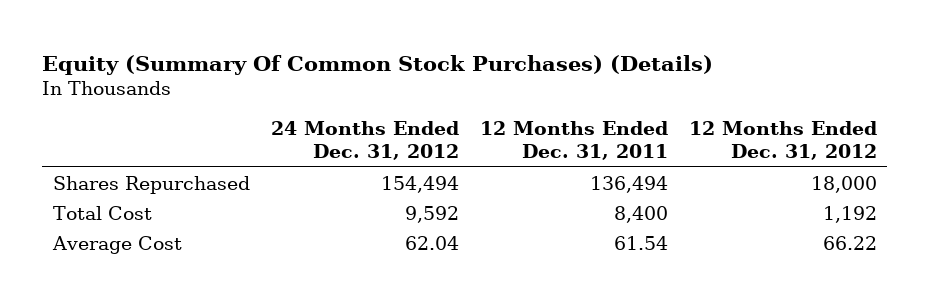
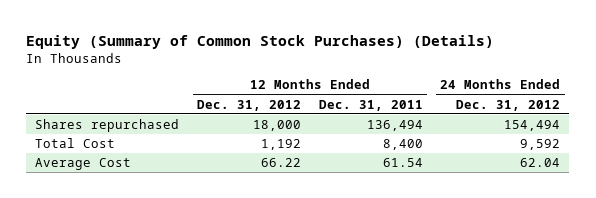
- Equity (Summary Of Common Stock Purchases) (Details)
+ Equity (Summary of Common Stock Purchases) (Details)
- | 24 Months Ended Dec. 31, 2012 | 12 Months Ended Dec. 31, 2011 | 12 Months Ended Dec. 31, 2012
+ | 12 Months Ended Dec. 31, 2012 | 12 Months Ended Dec. 31, 2011 | 24 Months Ended Dec. 31, 2012
- Shares Repurchased | 154,494 | 136,494 | 18,000
+ Shares repurchased | 18,000 | 136,494 | 154,494

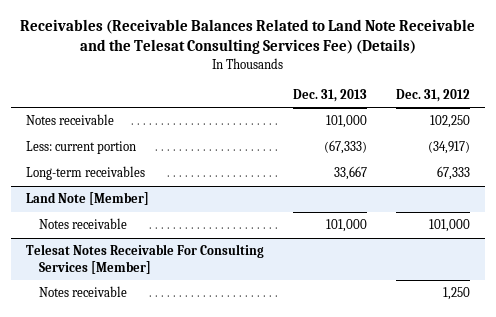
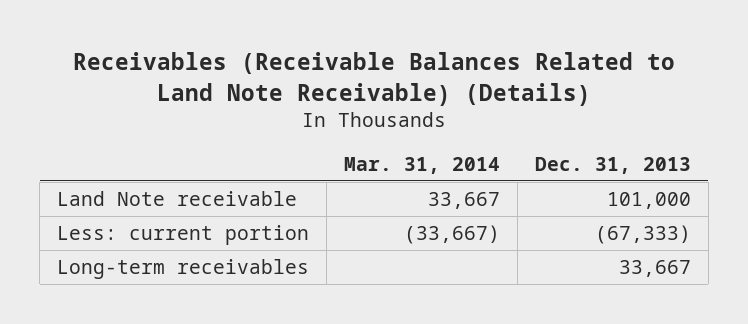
- Receivables (Receivable Balances Related to Land Note Receivable and the Telesat Consulting Services Fee) (Details)
+ Receivables (Receivable Balances Related to Land Note Receivable) (Details)
- | Dec. 31, 2013 | Dec. 31, 2012
+ | Mar. 31, 2014 | Dec. 31, 2013
- Notes receivable | 101,000 | 102,250
+ Land Note receivable | 33,667 | 101,000
- Land Note [Member]
- Notes receivable | 101,000 | 101,000
- Telesat Notes Receivable For Consulting Services [Member]
- Notes receivable | | 1,250

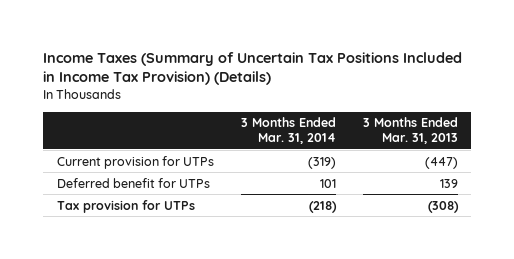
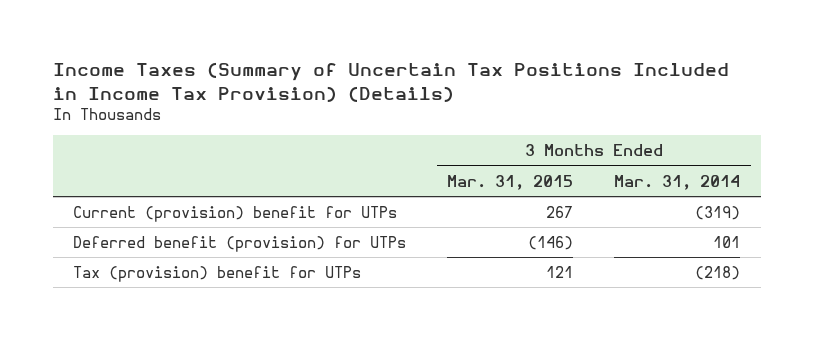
- | 3 Months Ended Mar. 31, 2014 | 3 Months Ended Mar. 31, 2013
+ | 3 Months Ended Mar. 31, 2015 | 3 Months Ended Mar. 31, 2014
- Current provision for UTPs | (319) | (447)
- Deferred benefit for UTPs | 101 | 139
- Tax provision for UTPs | (218) | (308)
+ Current (provision) benefit for UTPs | 267 | (319)
+ Deferred benefit (provision) for UTPs | (146) | 101
+ Tax (provision) benefit for UTPs | 121 | (218)

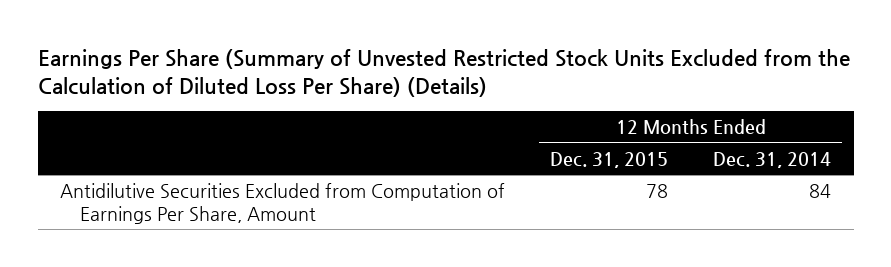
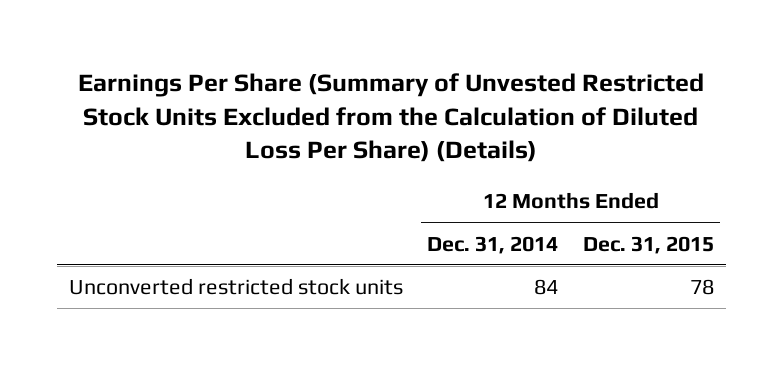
- | 12 Months Ended Dec. 31, 2015 | 12 Months Ended Dec. 31, 2014
+ | 12 Months Ended Dec. 31, 2014 | 12 Months Ended Dec. 31, 2015
- Antidilutive Securities Excluded from Computation of Earnings Per Share, Amount | 78 | 84
+ Unconverted restricted stock units | 84 | 78

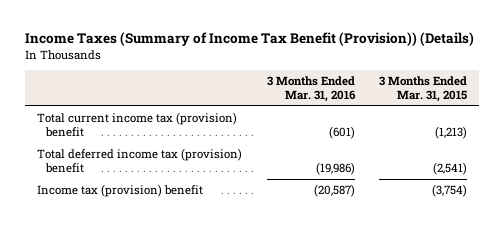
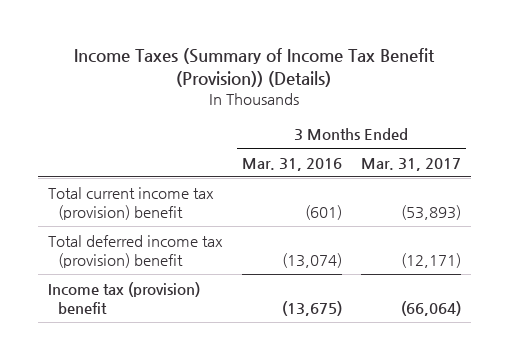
- | 3 Months Ended Mar. 31, 2016 | 3 Months Ended Mar. 31, 2015
+ | 3 Months Ended Mar. 31, 2016 | 3 Months Ended Mar. 31, 2017
- Total deferred income tax (provision) benefit | (19,986) | (2,541)
- Income tax (provision) benefit | (20,587) | (3,754)
+ Total deferred income tax (provision) benefit | (13,074) | (12,171)
+ Income tax (provision) benefit | (13,675) | (66,064)

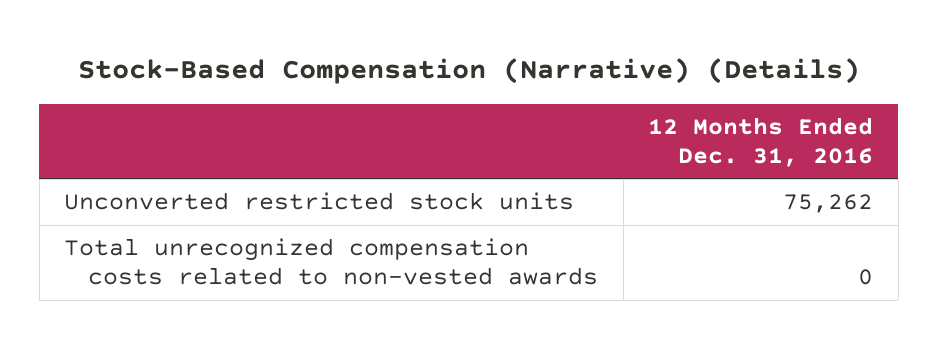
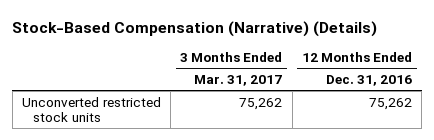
- | 12 Months Ended Dec. 31, 2016
+ | 3 Months Ended Mar. 31, 2017 | 12 Months Ended Dec. 31, 2016
- Total unrecognized compensation costs related to non-vested awards | 0

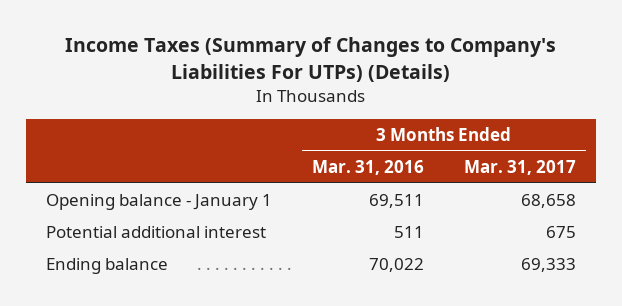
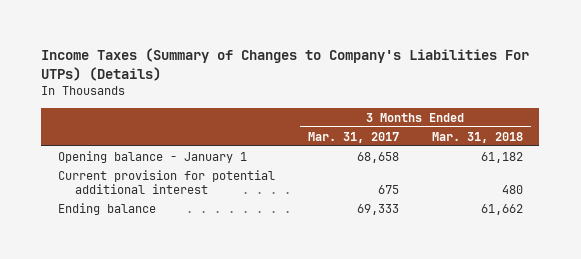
- | 3 Months Ended Mar. 31, 2016 | 3 Months Ended Mar. 31, 2017
+ | 3 Months Ended Mar. 31, 2017 | 3 Months Ended Mar. 31, 2018
- Potential additional interest | 511 | 675
+ Current provision for potential additional interest | 675 | 480

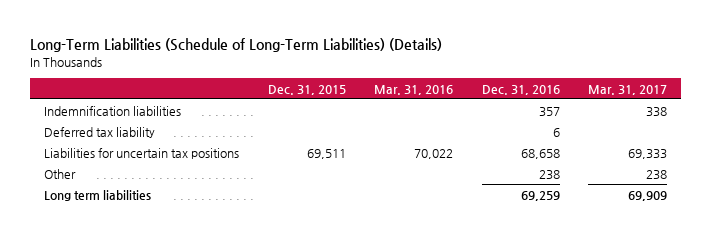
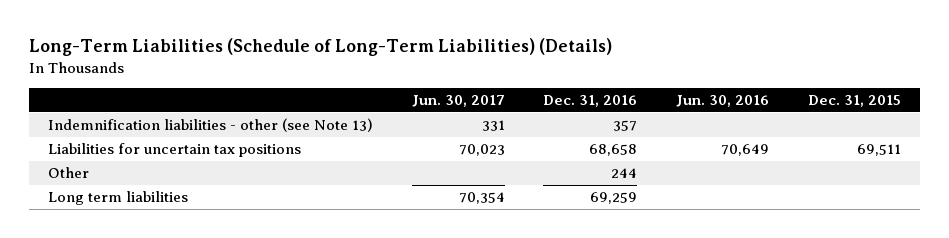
- | Dec. 31, 2015 | Mar. 31, 2016 | Dec. 31, 2016 | Mar. 31, 2017
+ | Jun. 30, 2017 | Dec. 31, 2016 | Jun. 30, 2016 | Dec. 31, 2015
- Indemnification liabilities | | | 357 | 338
- Deferred tax liability | | | 6 |
+ Indemnification liabilities - other (see Note 13) | 331 | 357 | |
- Other | | | 238 | 238
+ Other | | 244 | |

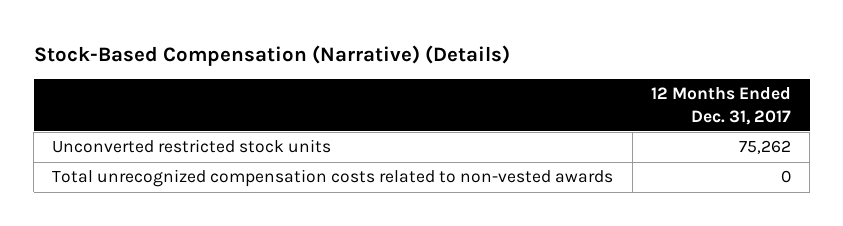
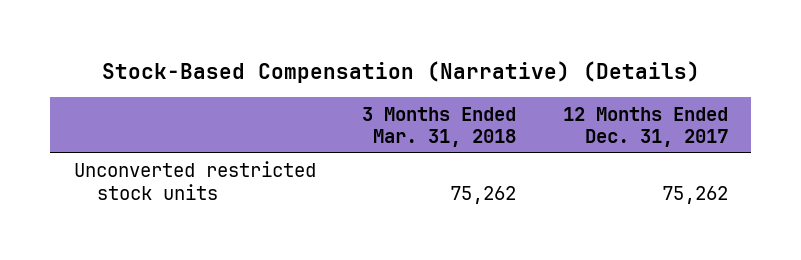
- | 12 Months Ended Dec. 31, 2017
+ | 3 Months Ended Mar. 31, 2018 | 12 Months Ended Dec. 31, 2017
- Total unrecognized compensation costs related to non-vested awards | 0

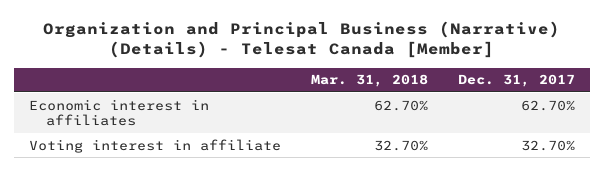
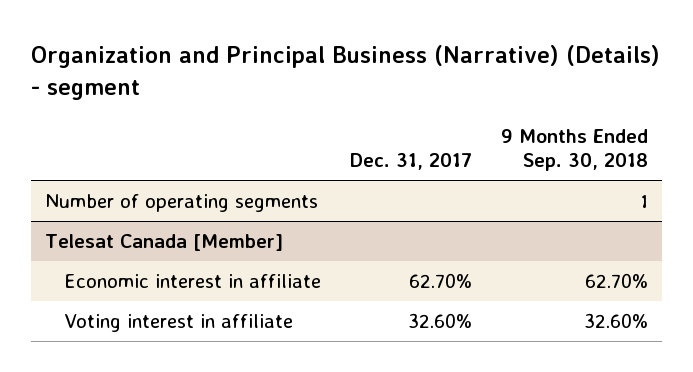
- Organization and Principal Business (Narrative) (Details) - Telesat Canada [Member]
+ Organization and Principal Business (Narrative) (Details) - segment
- | Mar. 31, 2018 | Dec. 31, 2017
+ | Dec. 31, 2017 | 9 Months Ended Sep. 30, 2018
- Economic interest in affiliates | 62.70% | 62.70%
- Voting interest in affiliate | 32.70% | 32.70%
+ Number of operating segments | | 1
+ Telesat Canada [Member]
+ Economic interest in affiliate | 62.70% | 62.70%
+ Voting interest in affiliate | 32.60% | 32.60%

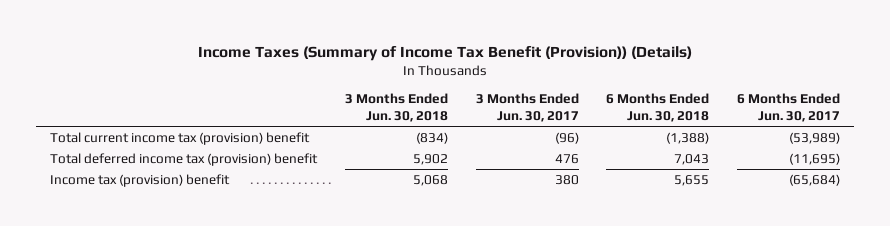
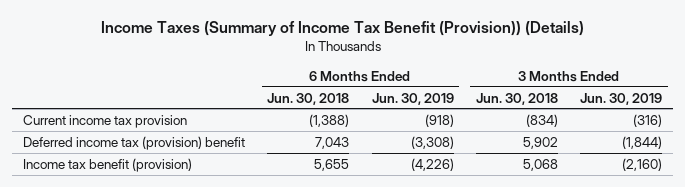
- | 3 Months Ended Jun. 30, 2018 | 3 Months Ended Jun. 30, 2017 | 6 Months Ended Jun. 30, 2018 | 6 Months Ended Jun. 30, 2017
+ | 6 Months Ended Jun. 30, 2018 | 6 Months Ended Jun. 30, 2019 | 3 Months Ended Jun. 30, 2018 | 3 Months Ended Jun. 30, 2019
- Total current income tax (provision) benefit | (834) | (96) | (1,388) | (53,989)
- Total deferred income tax (provision) benefit | 5,902 | 476 | 7,043 | (11,695)
- Income tax (provision) benefit | 5,068 | 380 | 5,655 | (65,684)
+ Current income tax provision | (1,388) | (918) | (834) | (316)
+ Deferred income tax (provision) benefit | 7,043 | (3,308) | 5,902 | (1,844)
+ Income tax benefit (provision) | 5,655 | (4,226) | 5,068 | (2,160)

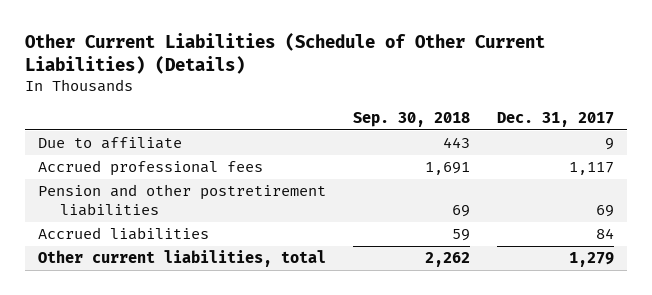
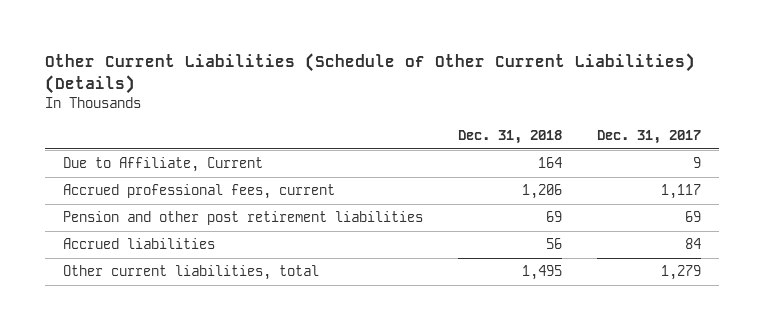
- | Sep. 30, 2018 | Dec. 31, 2017
+ | Dec. 31, 2018 | Dec. 31, 2017
- Due to affiliate | 443 | 9
- Accrued professional fees | 1,691 | 1,117
- Pension and other postretirement liabilities | 69 | 69
+ Due to Affiliate, Current | 164 | 9
+ Accrued professional fees, current | 1,206 | 1,117
+ Pension and other post retirement liabilities | 69 | 69

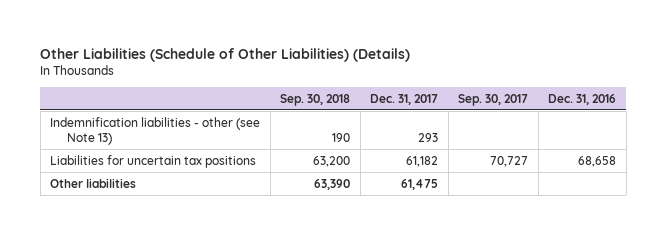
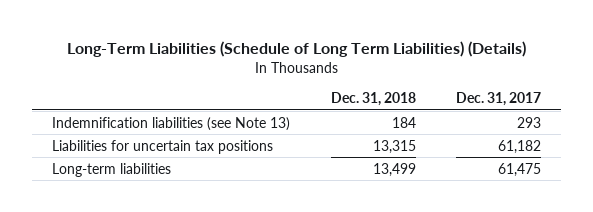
- Other Liabilities (Schedule of Other Liabilities) (Details)
+ Long-Term Liabilities (Schedule of Long Term Liabilities) (Details)
- | Sep. 30, 2018 | Dec. 31, 2017 | Sep. 30, 2017 | Dec. 31, 2016
+ | Dec. 31, 2018 | Dec. 31, 2017
- Indemnification liabilities - other (see Note 13) | 190 | 293 | |
+ Indemnification liabilities (see Note 13) | 184 | 293
- Other liabilities | 63,390 | 61,475 | |
+ Long-term liabilities | 13,499 | 61,475

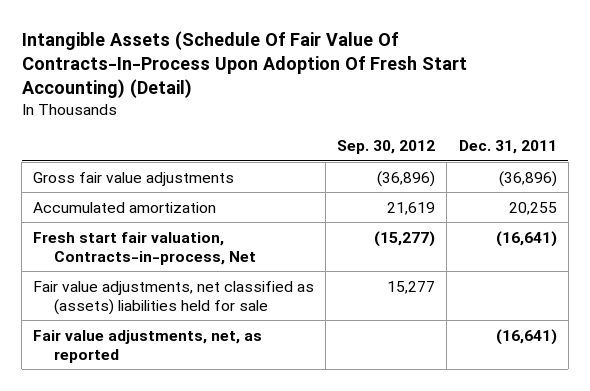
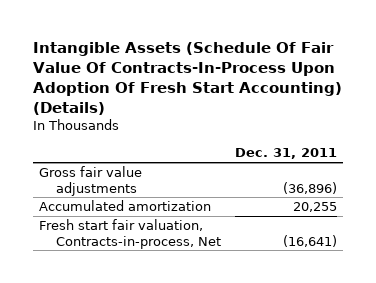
- Intangible Assets (Schedule Of Fair Value Of Contracts-In-Process Upon Adoption Of Fresh Start Accounting) (Detail)
+ Intangible Assets (Schedule Of Fair Value Of Contracts-In-Process Upon Adoption Of Fresh Start Accounting) (Details)
- | Sep. 30, 2012 | Dec. 31, 2011
+ | Dec. 31, 2011
- Fair value adjustments, net classified as (assets) liabilities held for sale | 15,277 |
- Fair value adjustments, net, as reported | | (16,641)

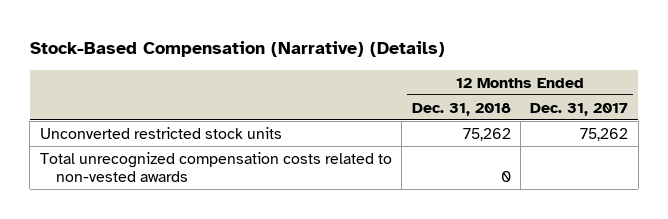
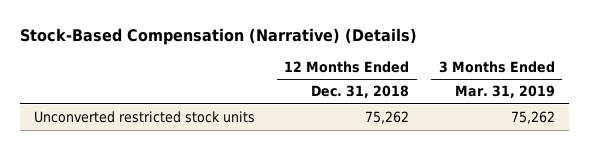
- | 12 Months Ended Dec. 31, 2018 | 12 Months Ended Dec. 31, 2017
+ | 12 Months Ended Dec. 31, 2018 | 3 Months Ended Mar. 31, 2019
- Total unrecognized compensation costs related to non-vested awards | 0 |

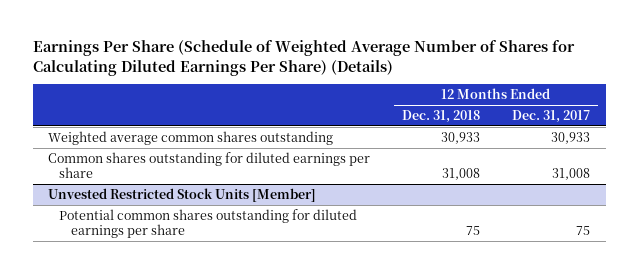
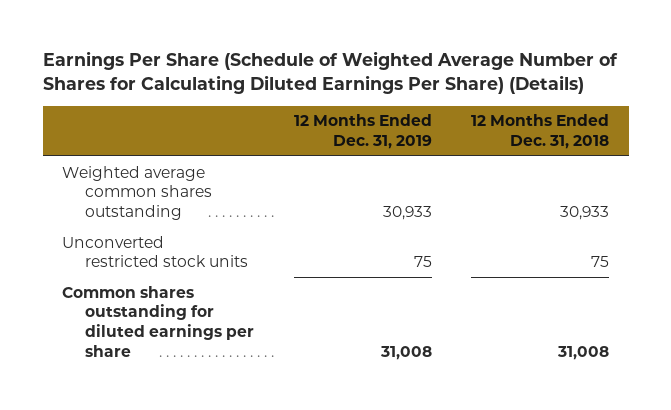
- | 12 Months Ended Dec. 31, 2018 | 12 Months Ended Dec. 31, 2017
+ | 12 Months Ended Dec. 31, 2019 | 12 Months Ended Dec. 31, 2018
+ Unconverted restricted stock units | 75 | 75
- Unvested Restricted Stock Units [Member]
- Potential common shares outstanding for diluted earnings per share | 75 | 75

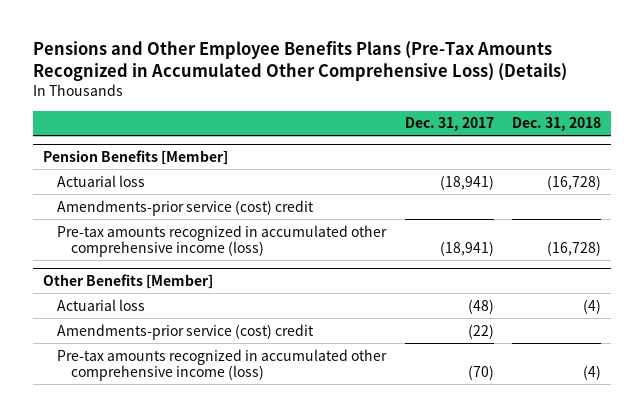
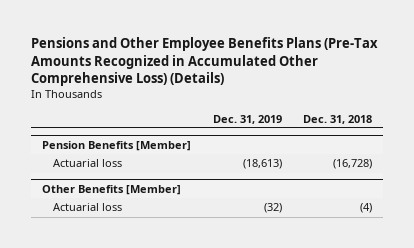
- | Dec. 31, 2017 | Dec. 31, 2018
+ | Dec. 31, 2019 | Dec. 31, 2018
@ Pension Benefits [Member]
- Amendments-prior service (cost) credit
- Pre-tax amounts recognized in accumulated other comprehensive income (loss) | (18,941) | (16,728)
@ Other Benefits [Member]
- Amendments-prior service (cost) credit | (22) |
- Pre-tax amounts recognized in accumulated other comprehensive income (loss) | (70) | (4)

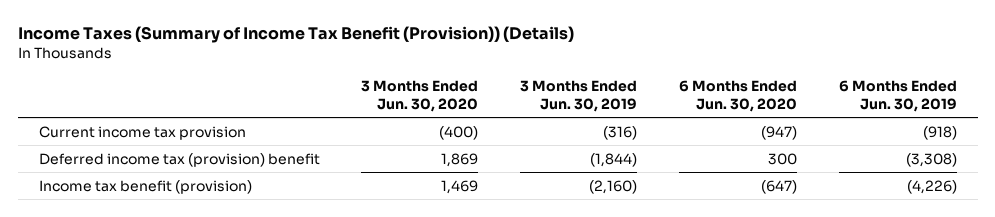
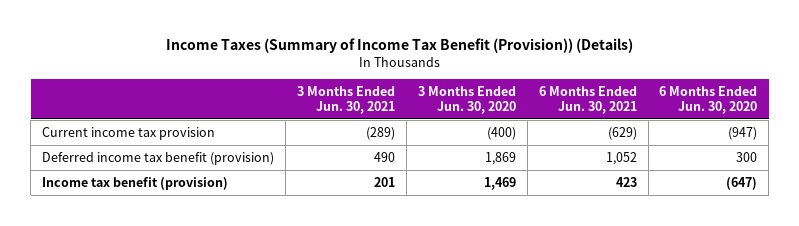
- | 3 Months Ended Jun. 30, 2020 | 3 Months Ended Jun. 30, 2019 | 6 Months Ended Jun. 30, 2020 | 6 Months Ended Jun. 30, 2019
+ | 3 Months Ended Jun. 30, 2021 | 3 Months Ended Jun. 30, 2020 | 6 Months Ended Jun. 30, 2021 | 6 Months Ended Jun. 30, 2020
- Deferred income tax (provision) benefit | 1,869 | (1,844) | 300 | (3,308)
+ Deferred income tax benefit (provision) | 490 | 1,869 | 1,052 | 300

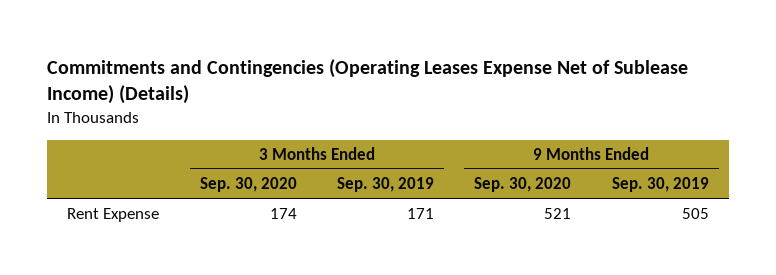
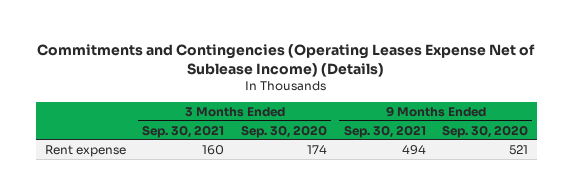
- | 3 Months Ended Sep. 30, 2020 | 3 Months Ended Sep. 30, 2019 | 9 Months Ended Sep. 30, 2020 | 9 Months Ended Sep. 30, 2019
+ | 3 Months Ended Sep. 30, 2021 | 3 Months Ended Sep. 30, 2020 | 9 Months Ended Sep. 30, 2021 | 9 Months Ended Sep. 30, 2020
- Rent Expense | 174 | 171 | 521 | 505
+ Rent expense | 160 | 174 | 494 | 521

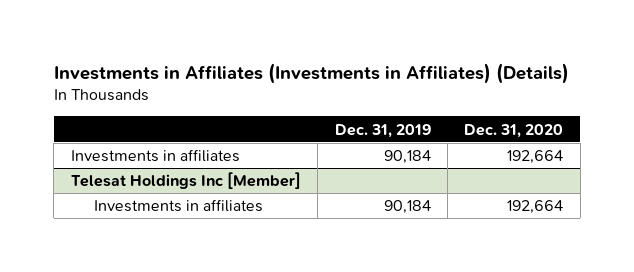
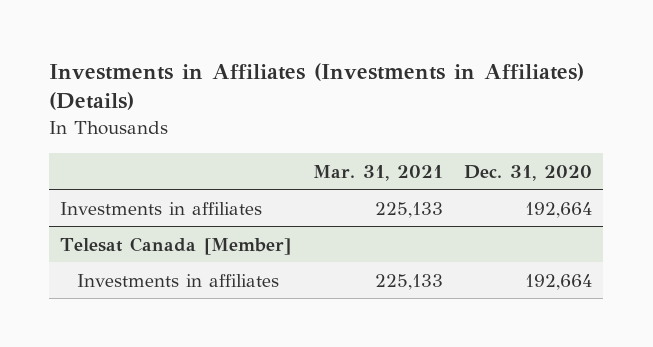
- | Dec. 31, 2019 | Dec. 31, 2020
+ | Mar. 31, 2021 | Dec. 31, 2020
- Telesat Holdings Inc [Member]
+ Telesat Canada [Member]

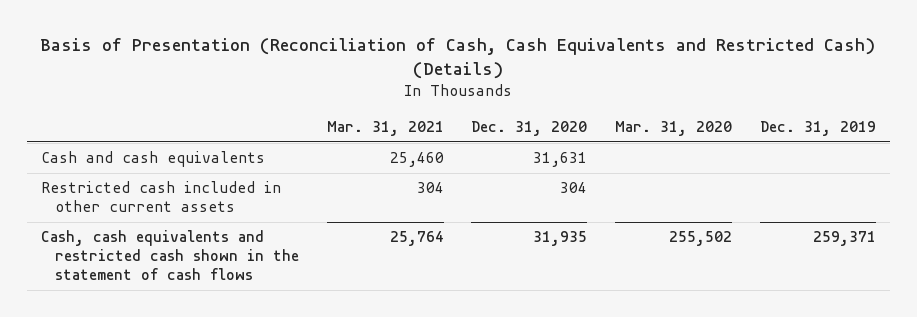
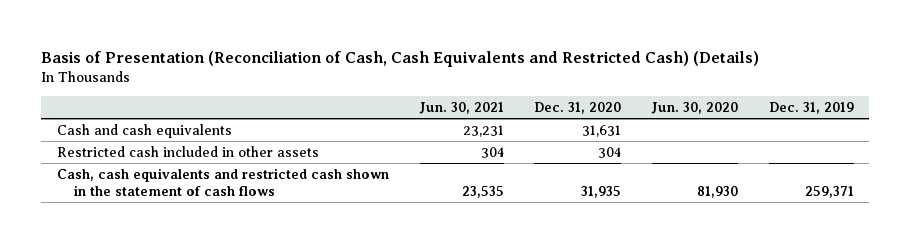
- | Mar. 31, 2021 | Dec. 31, 2020 | Mar. 31, 2020 | Dec. 31, 2019
+ | Jun. 30, 2021 | Dec. 31, 2020 | Jun. 30, 2020 | Dec. 31, 2019
- Restricted cash included in other current assets | 304 | 304 | |
+ Restricted cash included in other assets | 304 | 304 | |

